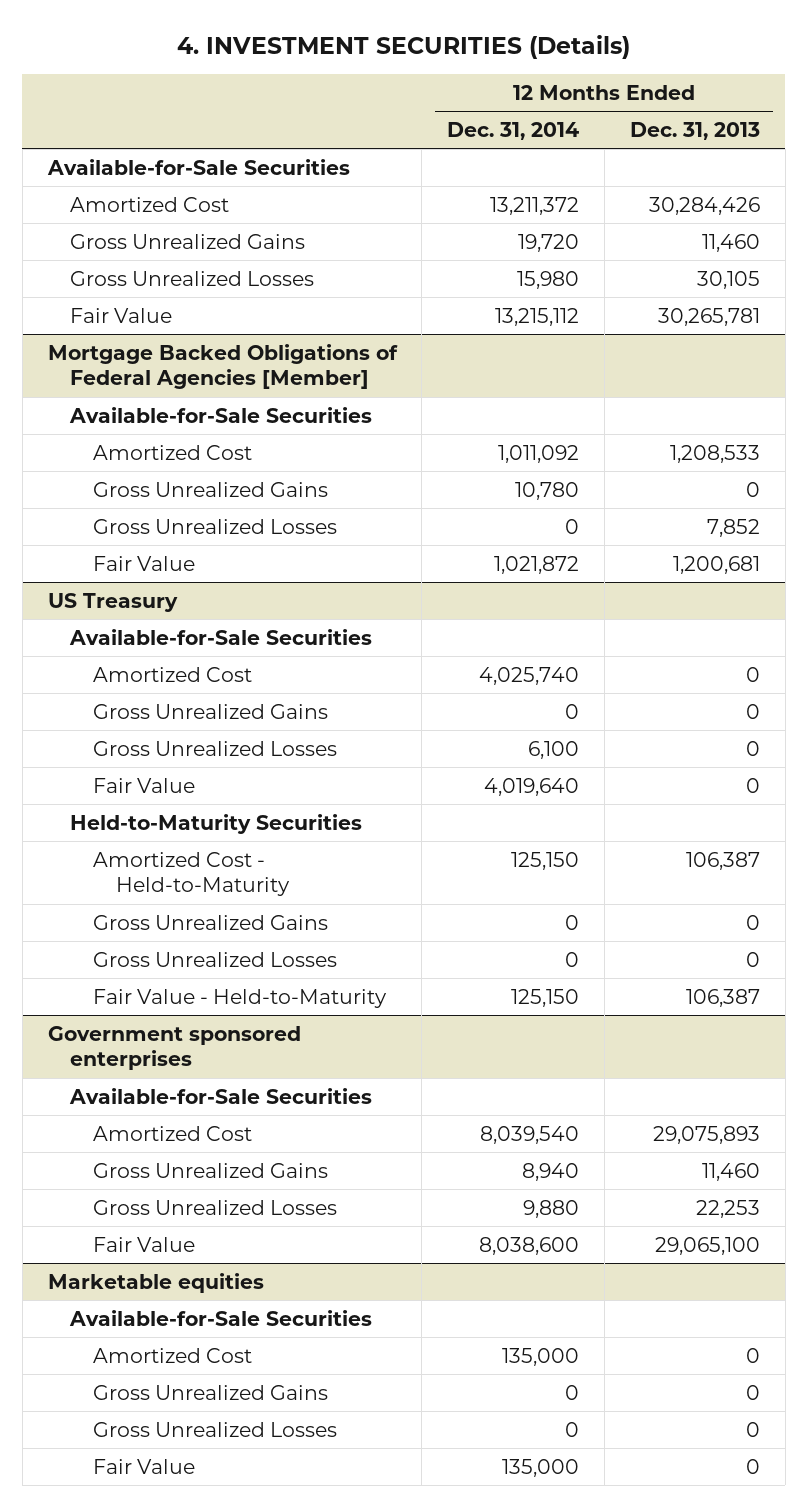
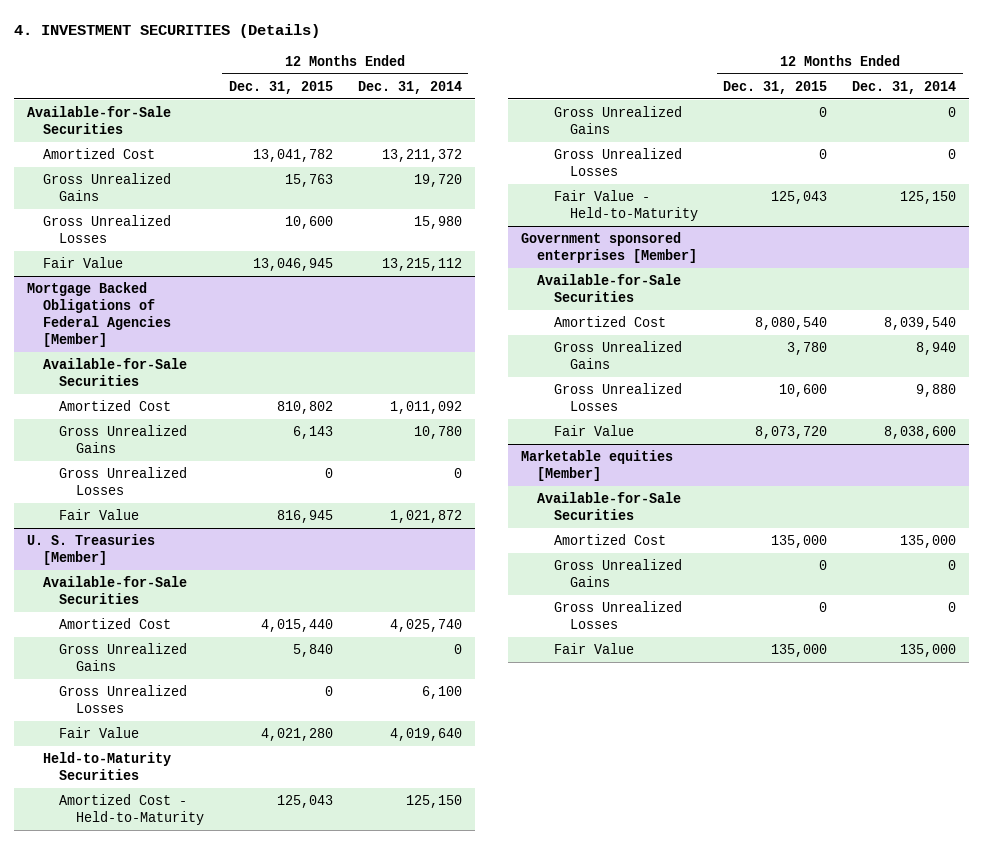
- | 12 Months Ended Dec. 31, 2014 | 12 Months Ended Dec. 31, 2013
+ | 12 Months Ended Dec. 31, 2015 | 12 Months Ended Dec. 31, 2014
- US Treasury
+ U. S. Treasuries [Member]
- Government sponsored enterprises
+ Government sponsored enterprises [Member]
- Marketable equities
+ Marketable equities [Member]

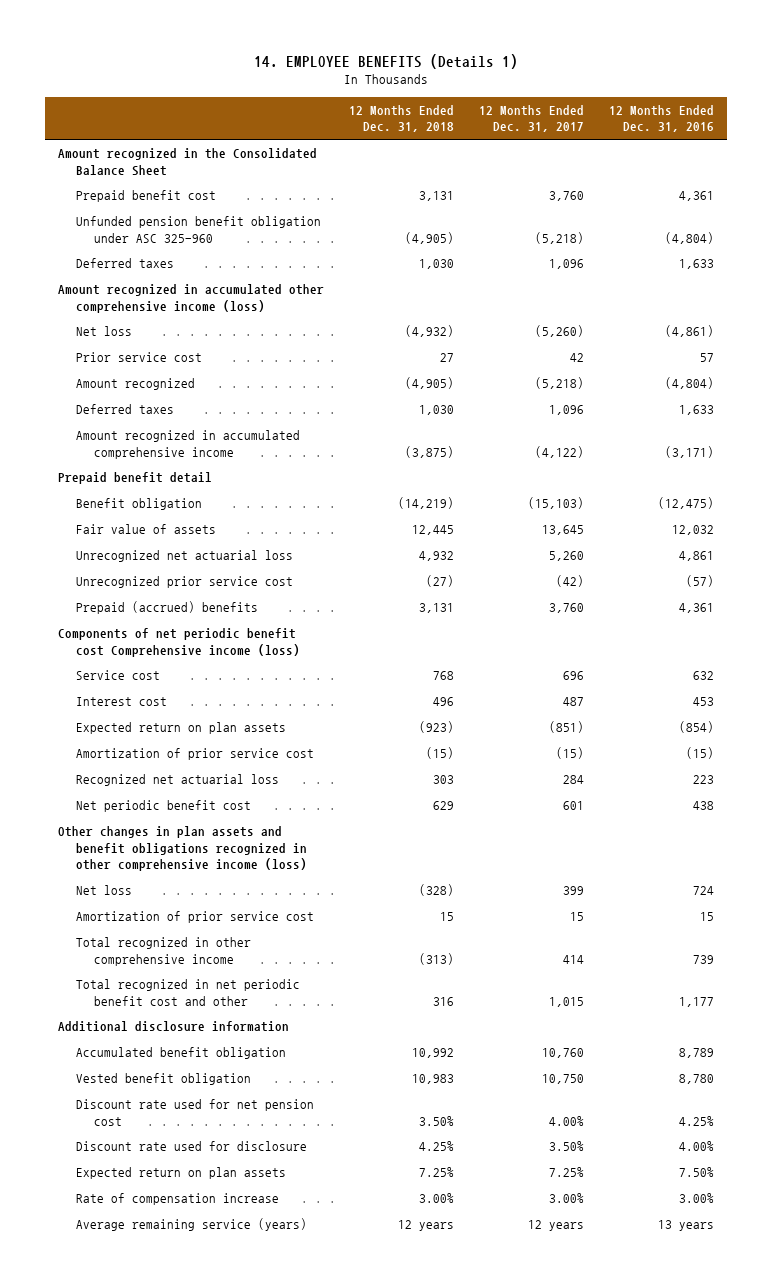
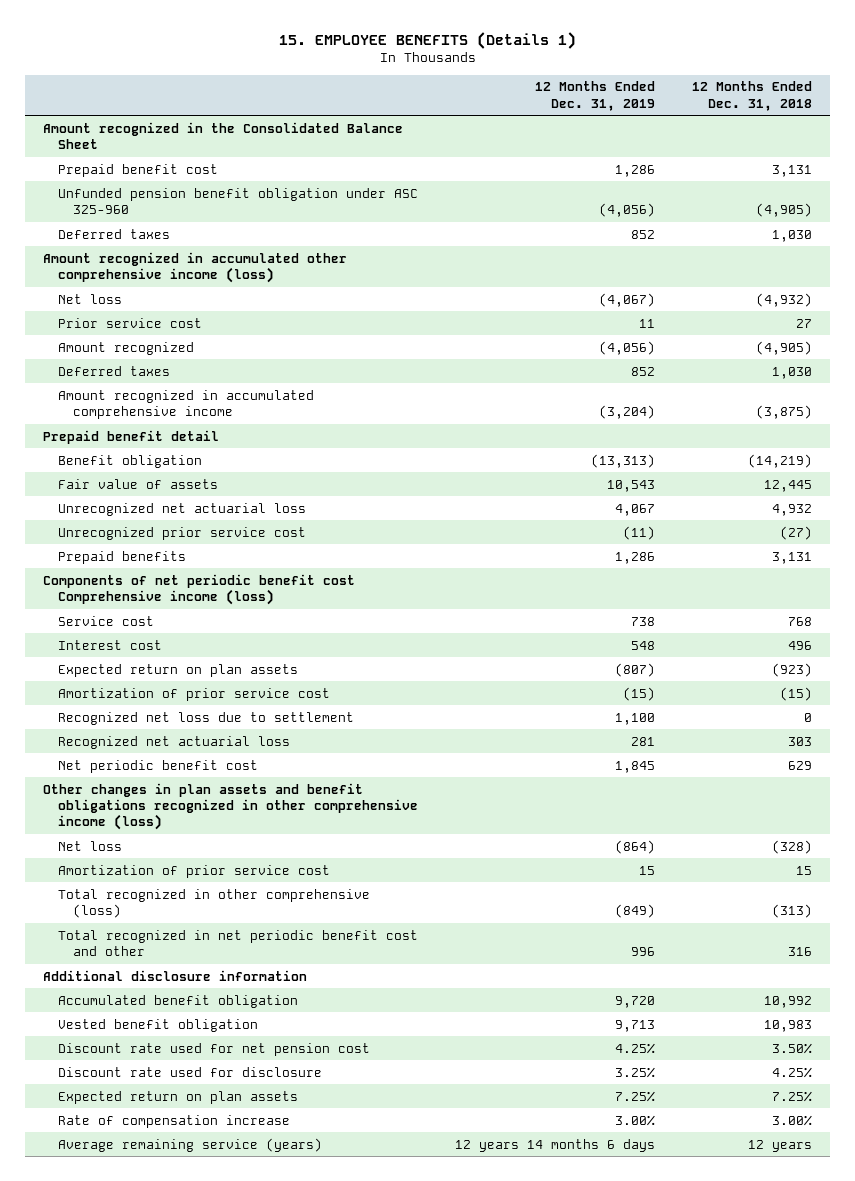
- 14. EMPLOYEE BENEFITS (Details 1)
+ 15. EMPLOYEE BENEFITS (Details 1)
- | 12 Months Ended Dec. 31, 2018 | 12 Months Ended Dec. 31, 2017 | 12 Months Ended Dec. 31, 2016
+ | 12 Months Ended Dec. 31, 2019 | 12 Months Ended Dec. 31, 2018
- Prepaid (accrued) benefits | 3,131 | 3,760 | 4,361
+ Prepaid benefits | 1,286 | 3,131
+ Recognized net loss due to settlement | 1,100 | 0
- Total recognized in other comprehensive income | (313) | 414 | 739
+ Total recognized in other comprehensive (loss) | (849) | (313)

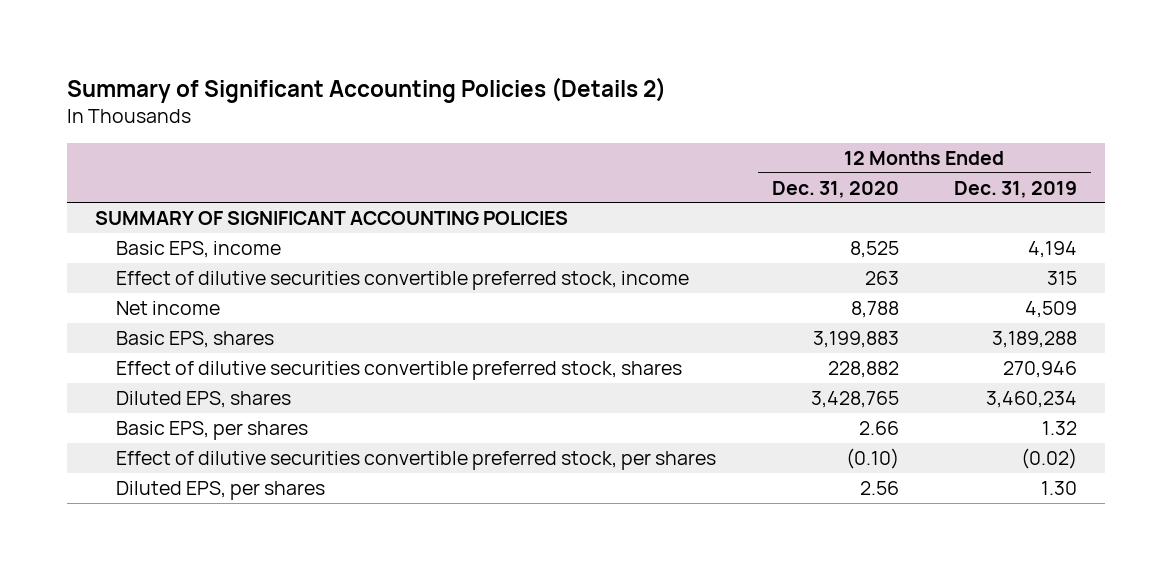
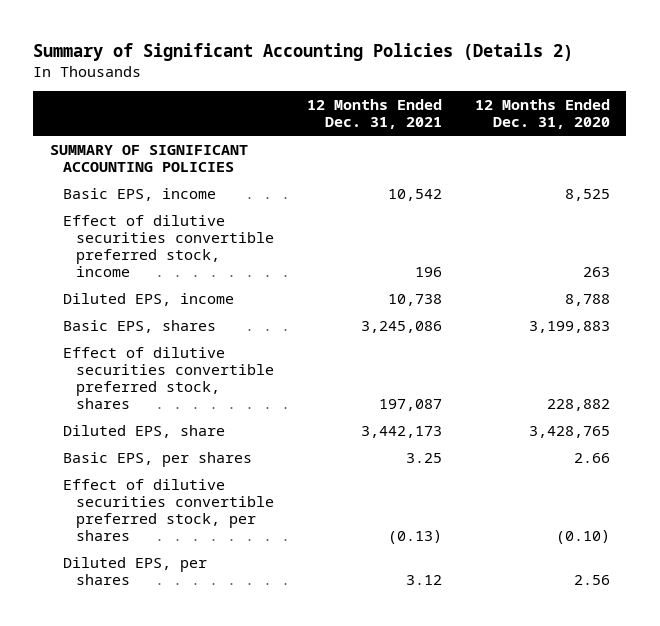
- | 12 Months Ended Dec. 31, 2020 | 12 Months Ended Dec. 31, 2019
+ | 12 Months Ended Dec. 31, 2021 | 12 Months Ended Dec. 31, 2020
- Net income | 8,788 | 4,509
+ Diluted EPS, income | 10,738 | 8,788
- Diluted EPS, shares | 3,428,765 | 3,460,234
+ Diluted EPS, share | 3,442,173 | 3,428,765

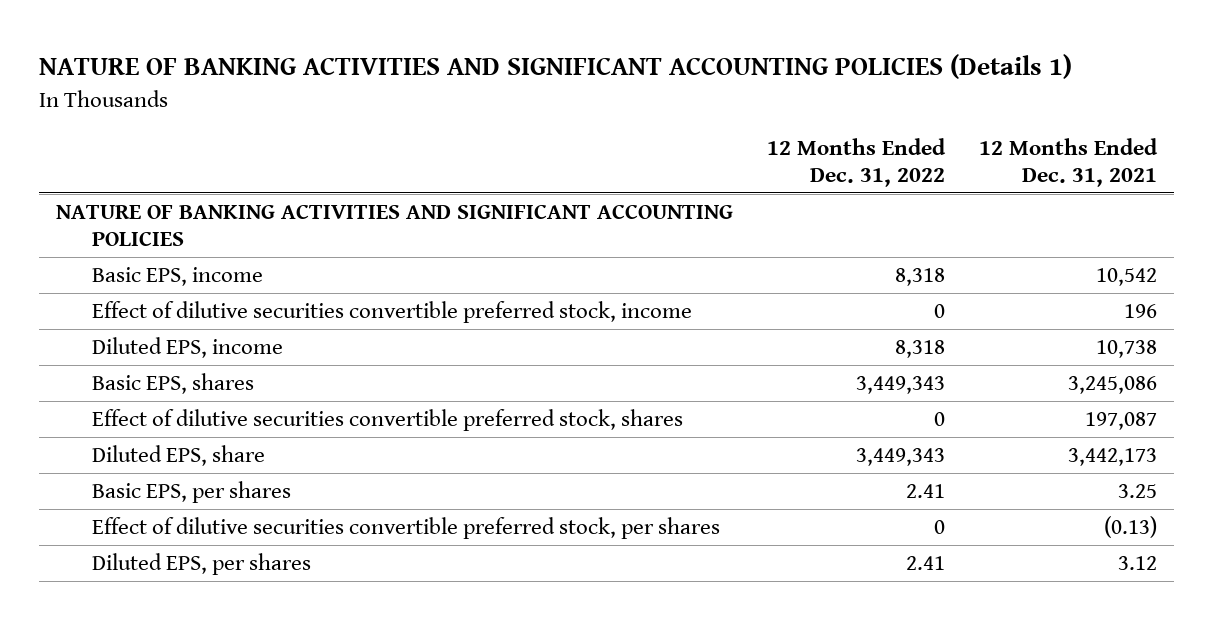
- Summary of Significant Accounting Policies (Details 2)
+ NATURE OF BANKING ACTIVITIES AND SIGNIFICANT ACCOUNTING POLICIES (Details 1)
- | 12 Months Ended Dec. 31, 2021 | 12 Months Ended Dec. 31, 2020
+ | 12 Months Ended Dec. 31, 2022 | 12 Months Ended Dec. 31, 2021
- SUMMARY OF SIGNIFICANT ACCOUNTING POLICIES
+ NATURE OF BANKING ACTIVITIES AND SIGNIFICANT ACCOUNTING POLICIES

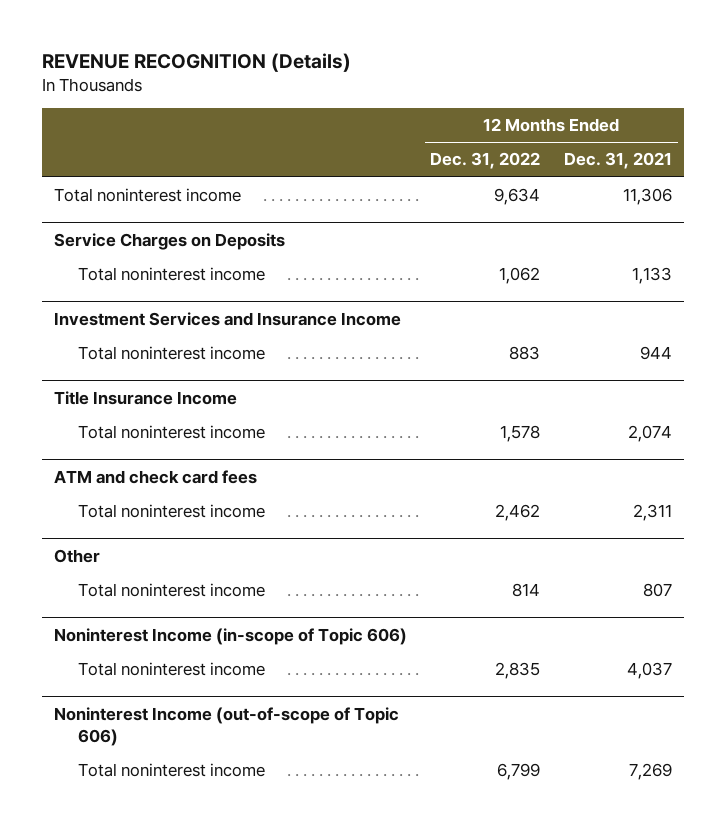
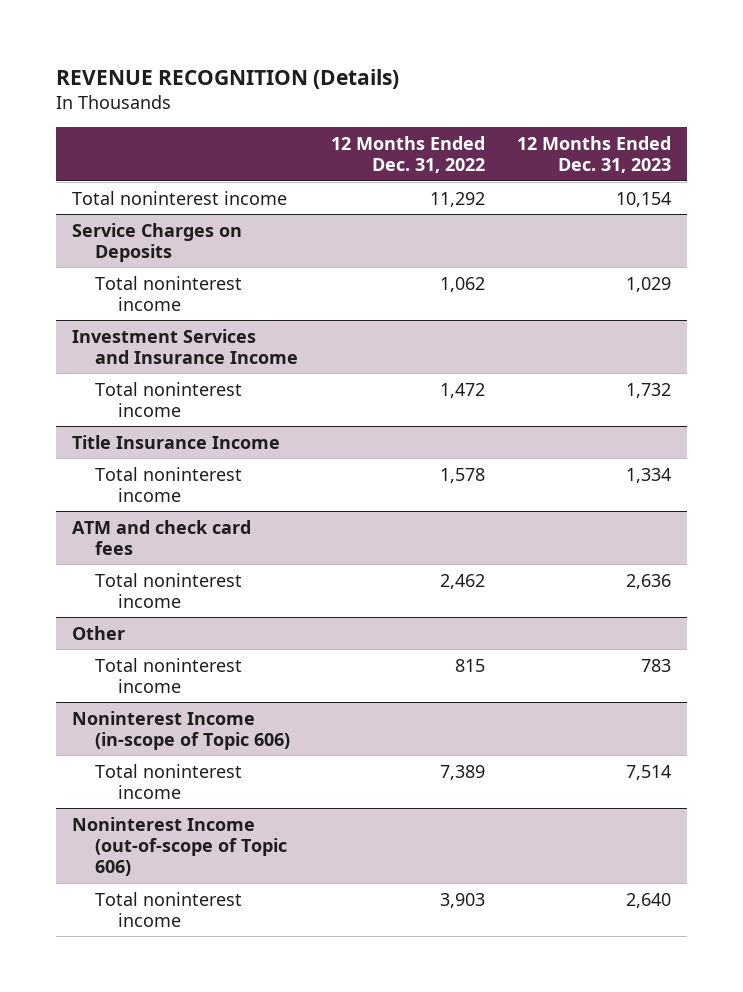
- | 12 Months Ended Dec. 31, 2022 | 12 Months Ended Dec. 31, 2021
+ | 12 Months Ended Dec. 31, 2022 | 12 Months Ended Dec. 31, 2023
- Total noninterest income | 9,634 | 11,306
+ Total noninterest income | 11,292 | 10,154
@ Investment Services and Insurance Income
- Total noninterest income | 883 | 944
+ Total noninterest income | 1,472 | 1,732
@ Other
- Total noninterest income | 814 | 807
+ Total noninterest income | 815 | 783
@ Noninterest Income (in-scope of Topic 606)
- Total noninterest income | 2,835 | 4,037
+ Total noninterest income | 7,389 | 7,514
@ Noninterest Income (out-of-scope of Topic 606)
- Total noninterest income | 6,799 | 7,269
+ Total noninterest income | 3,903 | 2,640

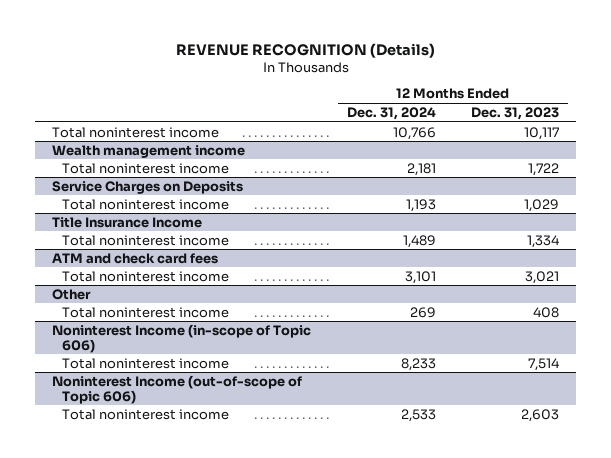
- | 12 Months Ended Dec. 31, 2022 | 12 Months Ended Dec. 31, 2023
+ | 12 Months Ended Dec. 31, 2024 | 12 Months Ended Dec. 31, 2023
- Total noninterest income | 11,292 | 10,154
+ Total noninterest income | 10,766 | 10,117
+ Wealth management income
+ Total noninterest income | 2,181 | 1,722
- Investment Services and Insurance Income
- Total noninterest income | 1,472 | 1,732
@ ATM and check card fees
- Total noninterest income | 2,462 | 2,636
+ Total noninterest income | 3,101 | 3,021
@ Other
- Total noninterest income | 815 | 783
+ Total noninterest income | 269 | 408
@ Noninterest Income (out-of-scope of Topic 606)
- Total noninterest income | 3,903 | 2,640
+ Total noninterest income | 2,533 | 2,603

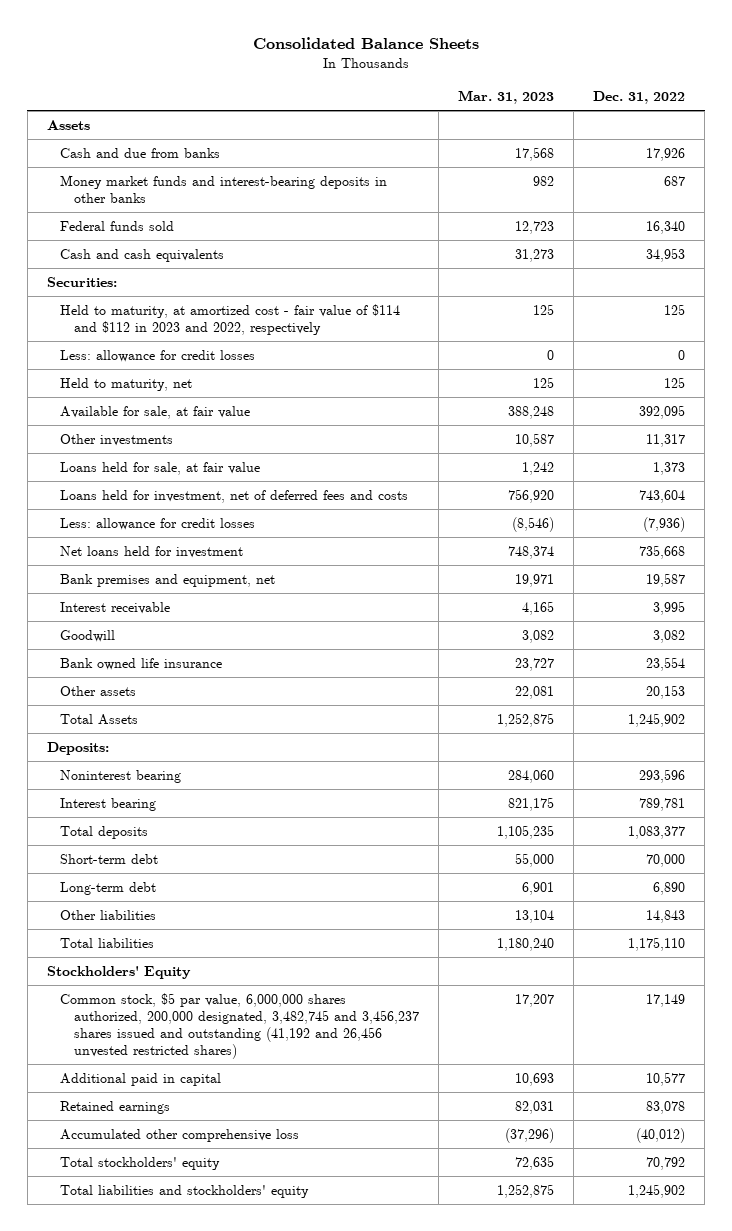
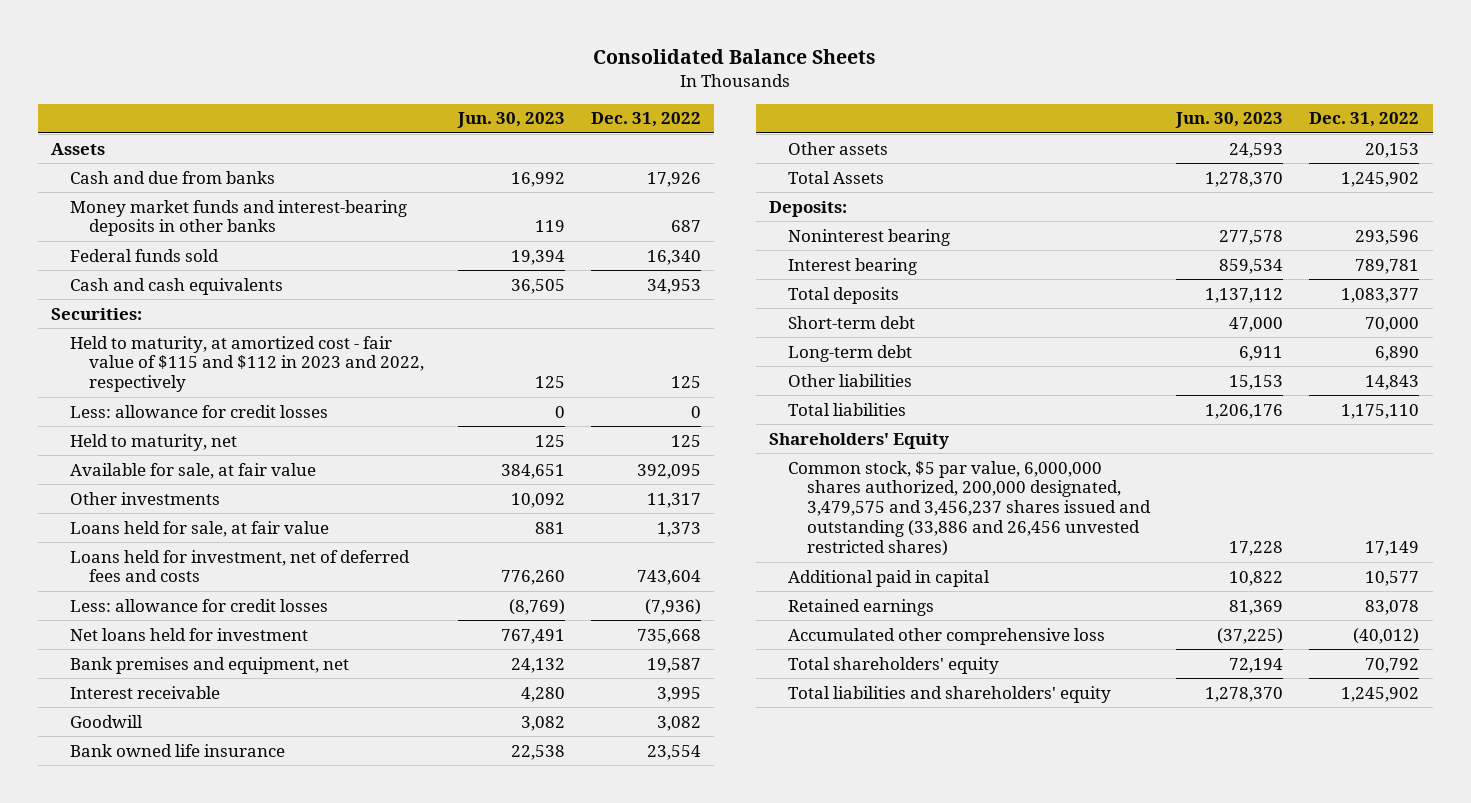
- | Mar. 31, 2023 | Dec. 31, 2022
+ | Jun. 30, 2023 | Dec. 31, 2022
- Held to maturity, at amortized cost - fair value of $114 and $112 in 2023 and 2022, respectively | 125 | 125
+ Held to maturity, at amortized cost - fair value of $115 and $112 in 2023 and 2022, respectively | 125 | 125
- Stockholders' Equity
- Common stock, $5 par value, 6,000,000 shares authorized, 200,000 designated, 3,482,745 and 3,456,237 shares issued and outstanding (41,192 and 26,456 unvested restricted shares) | 17,207 | 17,149
+ Shareholders' Equity
+ Common stock, $5 par value, 6,000,000 shares authorized, 200,000 designated, 3,479,575 and 3,456,237 shares issued and outstanding (33,886 and 26,456 unvested restricted shares) | 17,228 | 17,149
- Total stockholders' equity | 72,635 | 70,792
- Total liabilities and stockholders' equity | 1,252,875 | 1,245,902
+ Total shareholders' equity | 72,194 | 70,792
+ Total liabilities and shareholders' equity | 1,278,370 | 1,245,902

